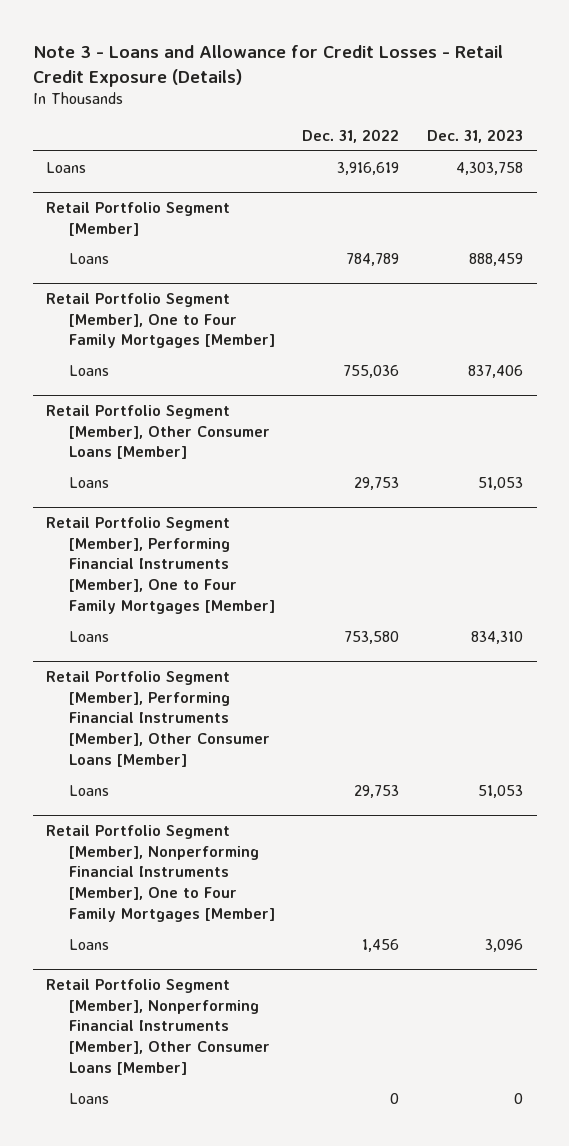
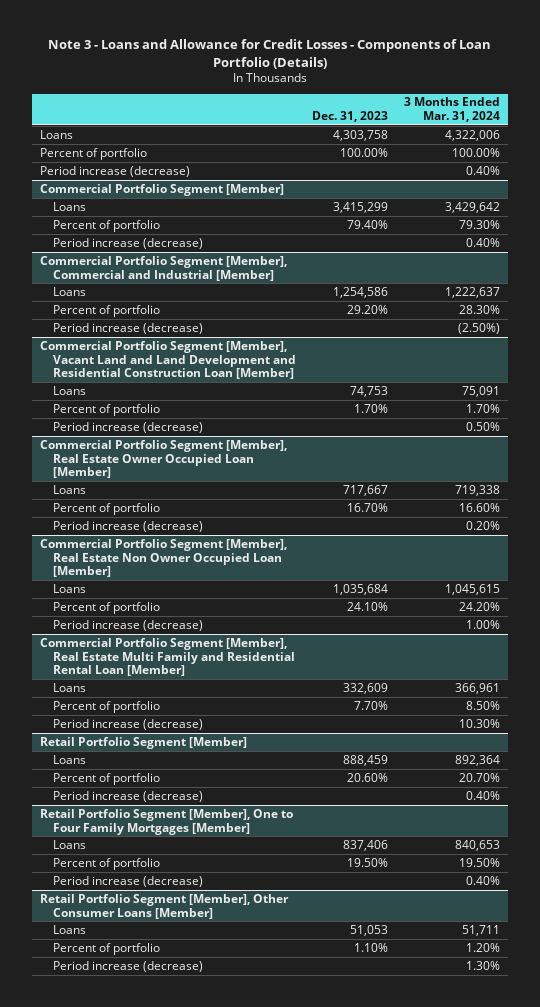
- Note 3 - Loans and Allowance for Credit Losses - Retail Credit Exposure (Details)
+ Note 3 - Loans and Allowance for Credit Losses - Components of Loan Portfolio (Details)
- | Dec. 31, 2022 | Dec. 31, 2023
+ | Dec. 31, 2023 | 3 Months Ended Mar. 31, 2024
+ Percent of portfolio | 100.00% | 100.00%
+ Period increase (decrease) | | 0.40%
+ Commercial Portfolio Segment [Member]
+ Loans | 3,415,299 | 3,429,642
+ Percent of portfolio | 79.40% | 79.30%
+ Period increase (decrease) | | 0.40%
+ Commercial Portfolio Segment [Member], Commercial and Industrial [Member]
+ Loans | 1,254,586 | 1,222,637
+ Percent of portfolio | 29.20% | 28.30%
+ Period increase (decrease) | | (2.50%)
+ Commercial Portfolio Segment [Member], Vacant Land and Land Development and Residential Construction Loan [Member]
+ Loans | 74,753 | 75,091
+ Percent of portfolio | 1.70% | 1.70%
+ Period increase (decrease) | | 0.50%
+ Commercial Portfolio Segment [Member], Real Estate Owner Occupied Loan [Member]
+ Loans | 717,667 | 719,338
+ Percent of portfolio | 16.70% | 16.60%
+ Period increase (decrease) | | 0.20%
+ Commercial Portfolio Segment [Member], Real Estate Non Owner Occupied Loan [Member]
+ Loans | 1,035,684 | 1,045,615
+ Percent of portfolio | 24.10% | 24.20%
+ Period increase (decrease) | | 1.00%
+ Commercial Portfolio Segment [Member], Real Estate Multi Family and Residential Rental Loan [Member]
+ Loans | 332,609 | 366,961
+ Percent of portfolio | 7.70% | 8.50%
+ Period increase (decrease) | | 10.30%
@ Retail Portfolio Segment [Member]
+ Percent of portfolio | 20.60% | 20.70%
+ Period increase (decrease) | | 0.40%
@ Retail Portfolio Segment [Member], One to Four Family Mortgages [Member]
+ Percent of portfolio | 19.50% | 19.50%
+ Period increase (decrease) | | 0.40%
- Retail Portfolio Segment [Member], Performing Financial Instruments [Member], One to Four Family Mortgages [Member]
- Loans | 753,580 | 834,310
- Retail Portfolio Segment [Member], Performing Financial Instruments [Member], Other Consumer Loans [Member]
- Loans | 29,753 | 51,053
- Retail Portfolio Segment [Member], Nonperforming Financial Instruments [Member], One to Four Family Mortgages [Member]
- Loans | 1,456 | 3,096
- Retail Portfolio Segment [Member], Nonperforming Financial Instruments [Member], Other Consumer Loans [Member]
- Loans | 0 | 0
@ Retail Portfolio Segment [Member], Other Consumer Loans [Member]
+ Percent of portfolio | 1.10% | 1.20%
+ Period increase (decrease) | | 1.30%

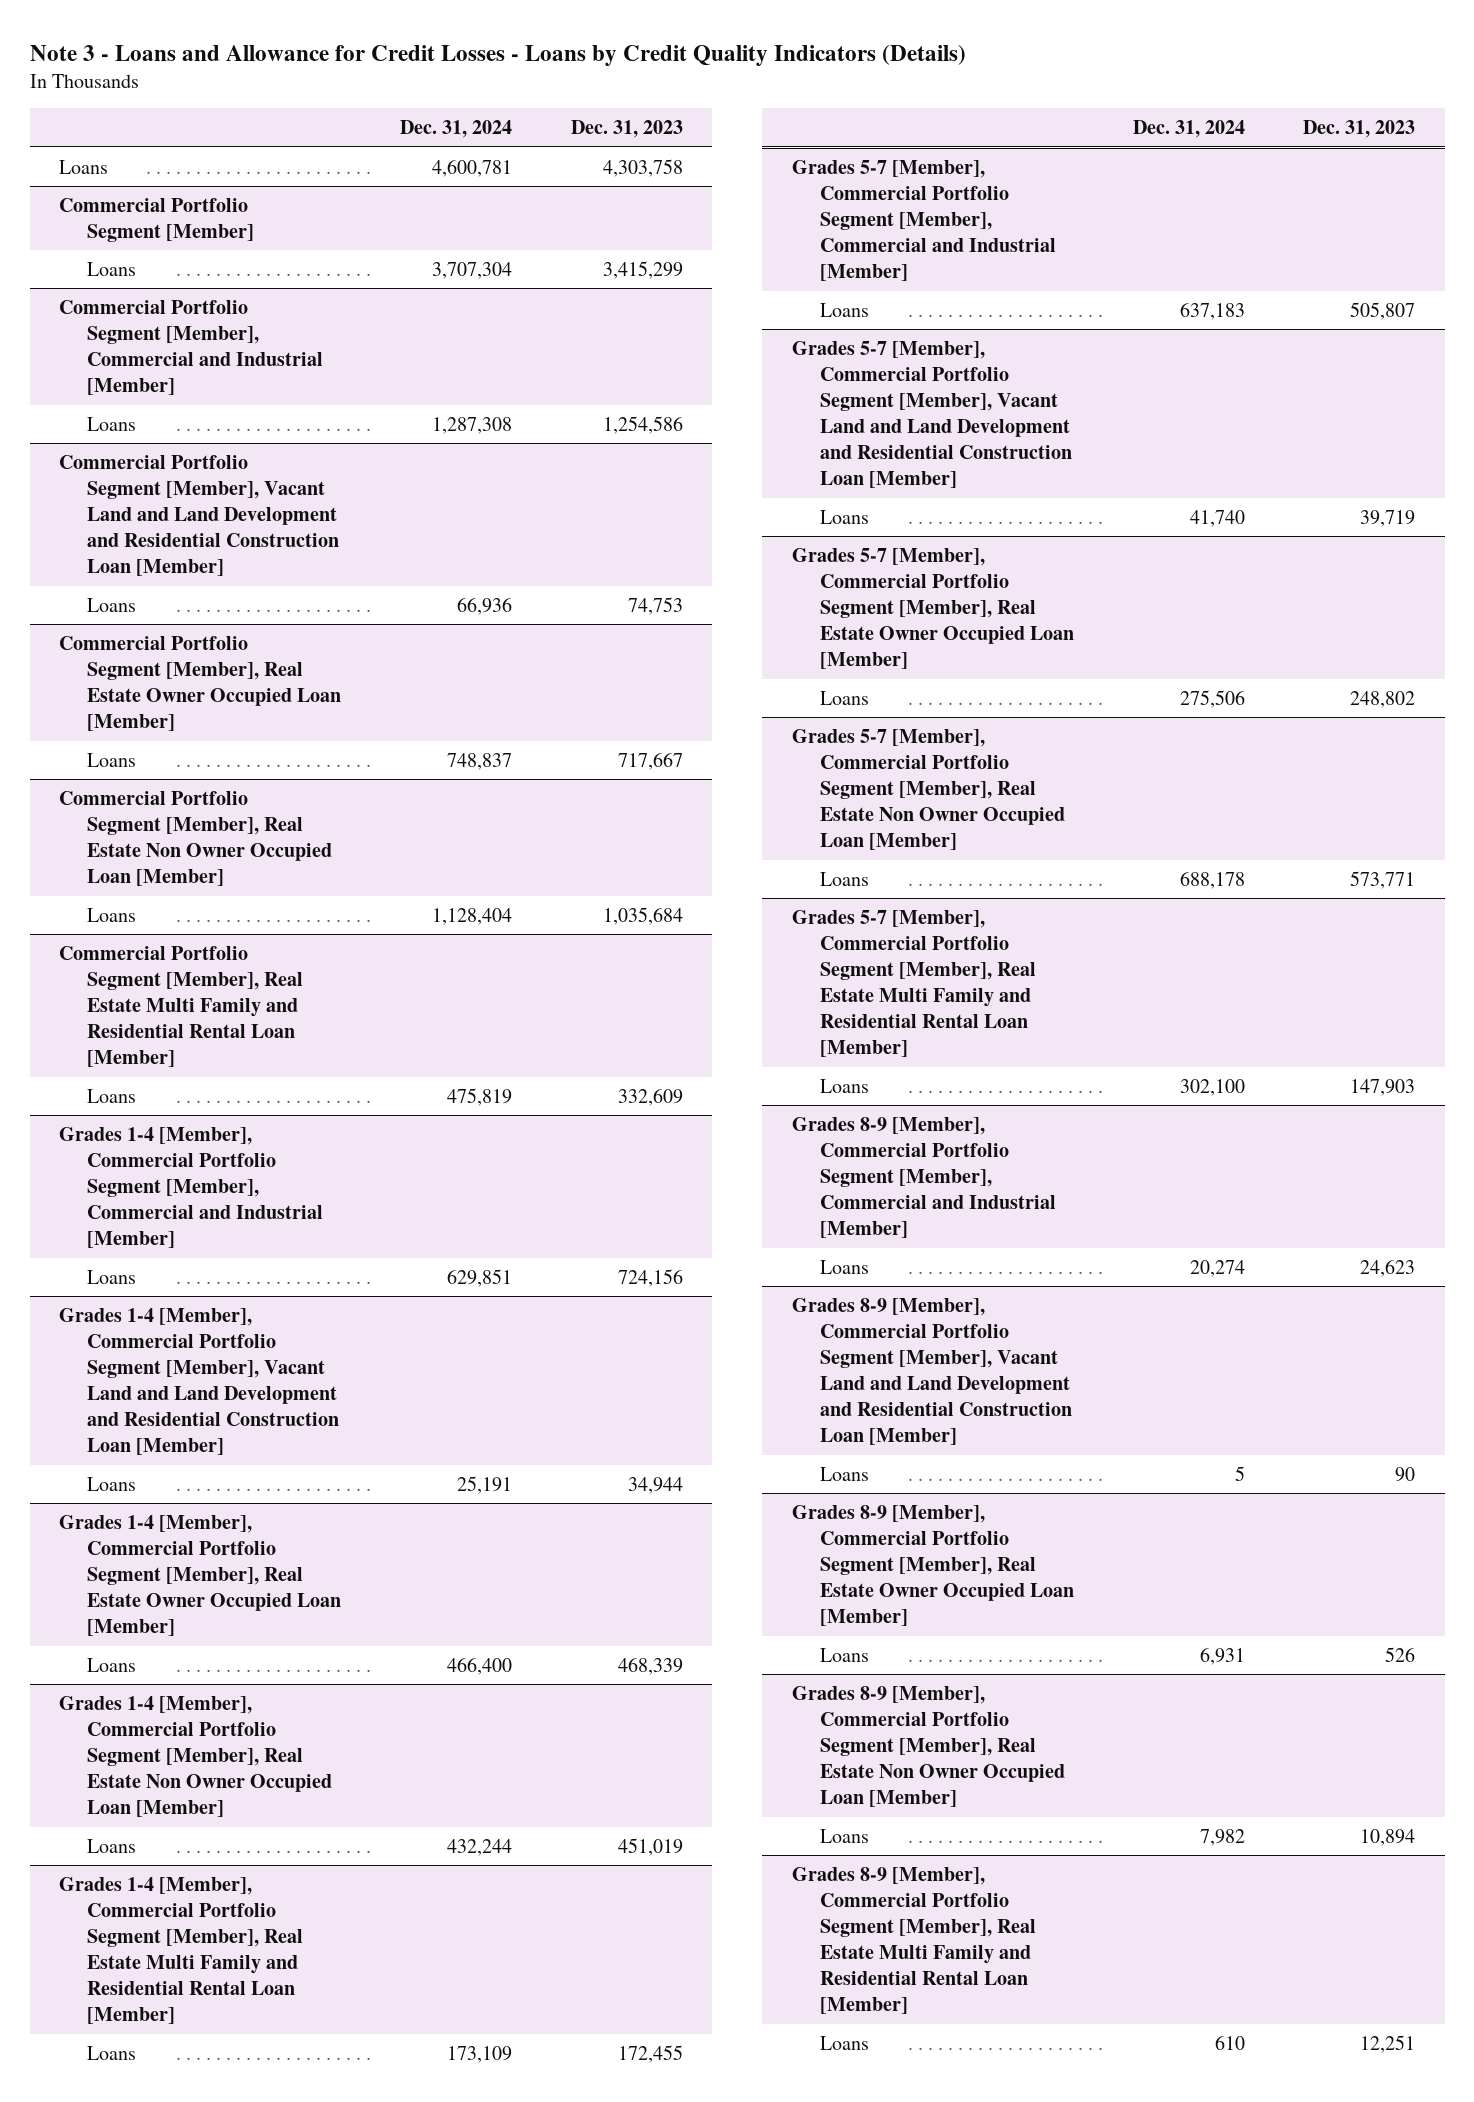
- Note 3 - Loans and Allowance for Credit Losses - Components of Loan Portfolio (Details)
+ Note 3 - Loans and Allowance for Credit Losses - Loans by Credit Quality Indicators (Details)
- | Dec. 31, 2023 | 3 Months Ended Mar. 31, 2024
+ | Dec. 31, 2024 | Dec. 31, 2023
- Percent of portfolio | 100.00% | 100.00%
- Period increase (decrease) | | 0.40%
@ Commercial Portfolio Segment [Member]
- Percent of portfolio | 79.40% | 79.30%
- Period increase (decrease) | | 0.40%
@ Commercial Portfolio Segment [Member], Commercial and Industrial [Member]
- Percent of portfolio | 29.20% | 28.30%
- Period increase (decrease) | | (2.50%)
@ Commercial Portfolio Segment [Member], Vacant Land and Land Development and Residential Construction Loan [Member]
- Percent of portfolio | 1.70% | 1.70%
- Period increase (decrease) | | 0.50%
@ Commercial Portfolio Segment [Member], Real Estate Owner Occupied Loan [Member]
- Percent of portfolio | 16.70% | 16.60%
- Period increase (decrease) | | 0.20%
@ Commercial Portfolio Segment [Member], Real Estate Non Owner Occupied Loan [Member]
- Percent of portfolio | 24.10% | 24.20%
- Period increase (decrease) | | 1.00%
@ Commercial Portfolio Segment [Member], Real Estate Multi Family and Residential Rental Loan [Member]
- Percent of portfolio | 7.70% | 8.50%
- Period increase (decrease) | | 10.30%
- Retail Portfolio Segment [Member]
- Loans | 888,459 | 892,364
- Percent of portfolio | 20.60% | 20.70%
- Period increase (decrease) | | 0.40%
- Retail Portfolio Segment [Member], One to Four Family Mortgages [Member]
- Loans | 837,406 | 840,653
- Percent of portfolio | 19.50% | 19.50%
- Period increase (decrease) | | 0.40%
- Retail Portfolio Segment [Member], Other Consumer Loans [Member]
- Loans | 51,053 | 51,711
- Percent of portfolio | 1.10% | 1.20%
- Period increase (decrease) | | 1.30%
+ Grades 1-4 [Member], Commercial Portfolio Segment [Member], Commercial and Industrial [Member]
+ Loans | 629,851 | 724,156
+ Grades 1-4 [Member], Commercial Portfolio Segment [Member], Vacant Land and Land Development and Residential Construction Loan [Member]
+ Loans | 25,191 | 34,944
+ Grades 1-4 [Member], Commercial Portfolio Segment [Member], Real Estate Owner Occupied Loan [Member]
+ Loans | 466,400 | 468,339
+ Grades 1-4 [Member], Commercial Portfolio Segment [Member], Real Estate Non Owner Occupied Loan [Member]
+ Loans | 432,244 | 451,019
+ Grades 1-4 [Member], Commercial Portfolio Segment [Member], Real Estate Multi Family and Residential Rental Loan [Member]
+ Loans | 173,109 | 172,455
+ Grades 5-7 [Member], Commercial Portfolio Segment [Member], Commercial and Industrial [Member]
+ Loans | 637,183 | 505,807
+ Grades 5-7 [Member], Commercial Portfolio Segment [Member], Vacant Land and Land Development and Residential Construction Loan [Member]
+ Loans | 41,740 | 39,719
+ Grades 5-7 [Member], Commercial Portfolio Segment [Member], Real Estate Owner Occupied Loan [Member]
+ Loans | 275,506 | 248,802
+ Grades 5-7 [Member], Commercial Portfolio Segment [Member], Real Estate Non Owner Occupied Loan [Member]
+ Loans | 688,178 | 573,771
+ Grades 5-7 [Member], Commercial Portfolio Segment [Member], Real Estate Multi Family and Residential Rental Loan [Member]
+ Loans | 302,100 | 147,903
+ Grades 8-9 [Member], Commercial Portfolio Segment [Member], Commercial and Industrial [Member]
+ Loans | 20,274 | 24,623
+ Grades 8-9 [Member], Commercial Portfolio Segment [Member], Vacant Land and Land Development and Residential Construction Loan [Member]
+ Loans | 5 | 90
+ Grades 8-9 [Member], Commercial Portfolio Segment [Member], Real Estate Owner Occupied Loan [Member]
+ Loans | 6,931 | 526
+ Grades 8-9 [Member], Commercial Portfolio Segment [Member], Real Estate Non Owner Occupied Loan [Member]
+ Loans | 7,982 | 10,894
+ Grades 8-9 [Member], Commercial Portfolio Segment [Member], Real Estate Multi Family and Residential Rental Loan [Member]
+ Loans | 610 | 12,251

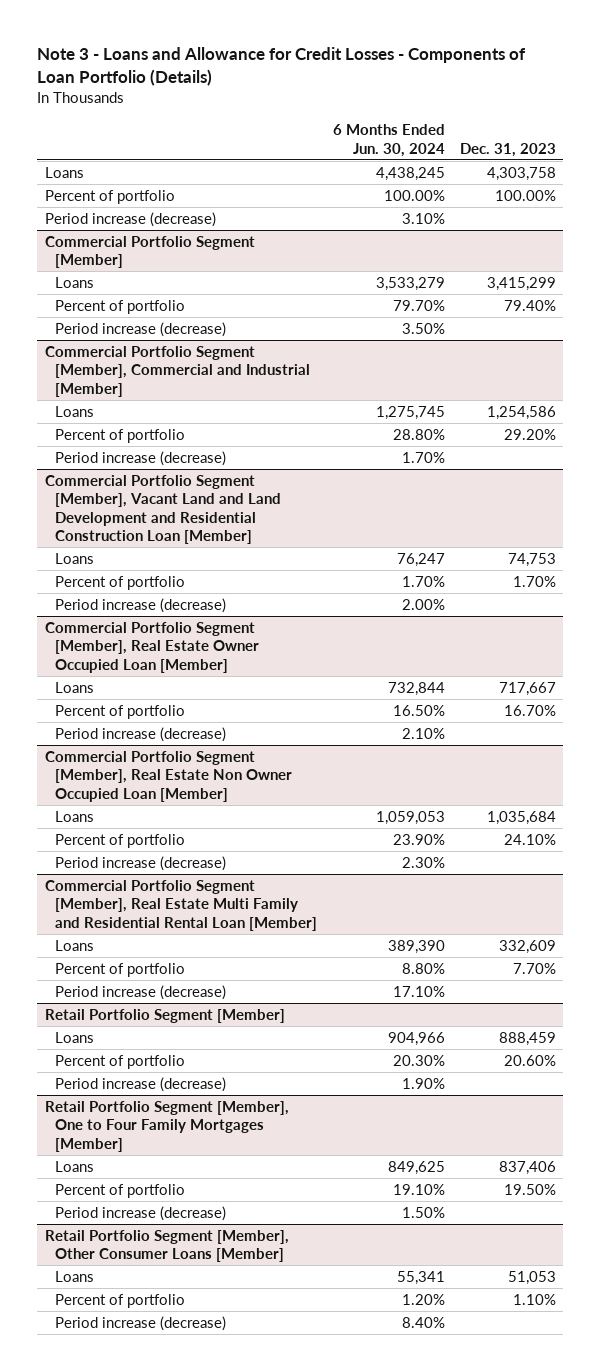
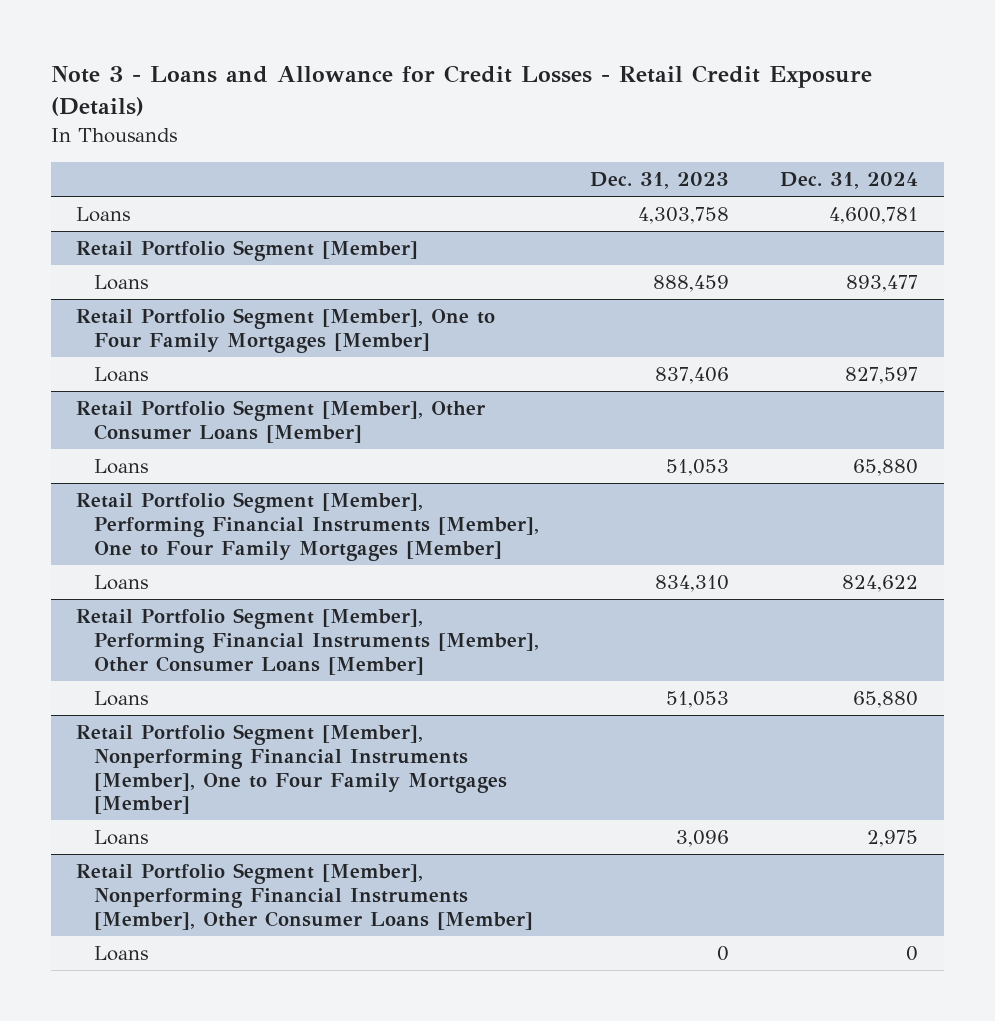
- Note 3 - Loans and Allowance for Credit Losses - Components of Loan Portfolio (Details)
+ Note 3 - Loans and Allowance for Credit Losses - Retail Credit Exposure (Details)
- | 6 Months Ended Jun. 30, 2024 | Dec. 31, 2023
+ | Dec. 31, 2023 | Dec. 31, 2024
- Percent of portfolio | 100.00% | 100.00%
- Period increase (decrease) | 3.10% |
- Commercial Portfolio Segment [Member]
- Loans | 3,533,279 | 3,415,299
- Percent of portfolio | 79.70% | 79.40%
- Period increase (decrease) | 3.50% |
- Commercial Portfolio Segment [Member], Commercial and Industrial [Member]
- Loans | 1,275,745 | 1,254,586
- Percent of portfolio | 28.80% | 29.20%
- Period increase (decrease) | 1.70% |
- Commercial Portfolio Segment [Member], Vacant Land and Land Development and Residential Construction Loan [Member]
- Loans | 76,247 | 74,753
- Percent of portfolio | 1.70% | 1.70%
- Period increase (decrease) | 2.00% |
- Commercial Portfolio Segment [Member], Real Estate Owner Occupied Loan [Member]
- Loans | 732,844 | 717,667
- Percent of portfolio | 16.50% | 16.70%
- Period increase (decrease) | 2.10% |
- Commercial Portfolio Segment [Member], Real Estate Non Owner Occupied Loan [Member]
- Loans | 1,059,053 | 1,035,684
- Percent of portfolio | 23.90% | 24.10%
- Period increase (decrease) | 2.30% |
- Commercial Portfolio Segment [Member], Real Estate Multi Family and Residential Rental Loan [Member]
- Loans | 389,390 | 332,609
- Percent of portfolio | 8.80% | 7.70%
- Period increase (decrease) | 17.10% |
@ Retail Portfolio Segment [Member]
- Percent of portfolio | 20.30% | 20.60%
- Period increase (decrease) | 1.90% |
@ Retail Portfolio Segment [Member], One to Four Family Mortgages [Member]
- Percent of portfolio | 19.10% | 19.50%
- Period increase (decrease) | 1.50% |
@ Retail Portfolio Segment [Member], Other Consumer Loans [Member]
- Percent of portfolio | 1.20% | 1.10%
- Period increase (decrease) | 8.40% |
+ Retail Portfolio Segment [Member], Performing Financial Instruments [Member], One to Four Family Mortgages [Member]
+ Loans | 834,310 | 824,622
+ Retail Portfolio Segment [Member], Performing Financial Instruments [Member], Other Consumer Loans [Member]
+ Loans | 51,053 | 65,880
+ Retail Portfolio Segment [Member], Nonperforming Financial Instruments [Member], One to Four Family Mortgages [Member]
+ Loans | 3,096 | 2,975
+ Retail Portfolio Segment [Member], Nonperforming Financial Instruments [Member], Other Consumer Loans [Member]
+ Loans | 0 | 0

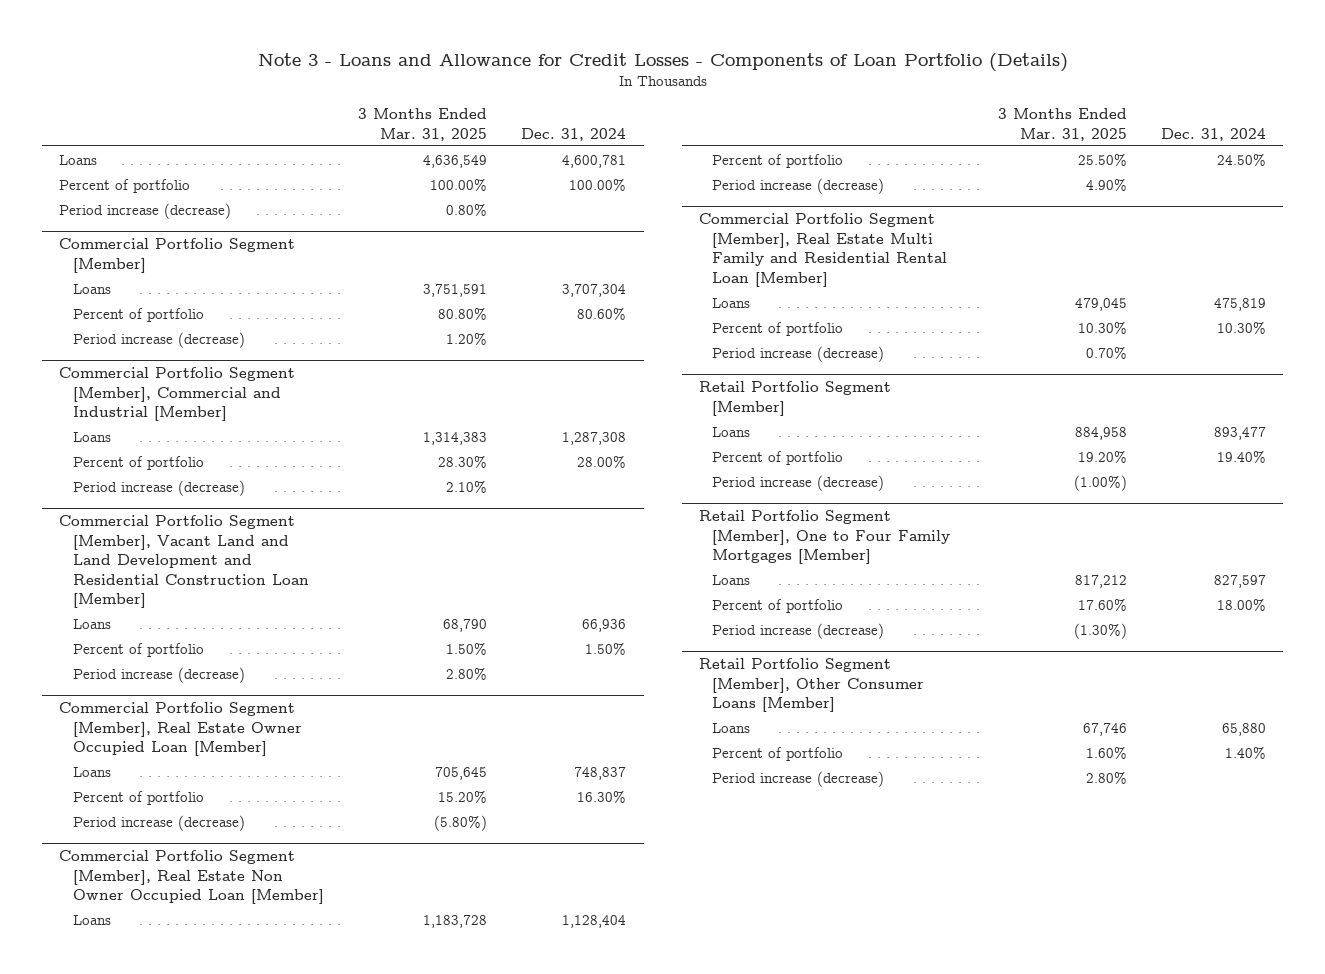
- Note 3 - Loans and Allowance for Credit Losses - Retail Credit Exposure (Details)
+ Note 3 - Loans and Allowance for Credit Losses - Components of Loan Portfolio (Details)
- | Dec. 31, 2023 | Dec. 31, 2024
+ | 3 Months Ended Mar. 31, 2025 | Dec. 31, 2024
+ Percent of portfolio | 100.00% | 100.00%
+ Period increase (decrease) | 0.80% |
+ Commercial Portfolio Segment [Member]
+ Loans | 3,751,591 | 3,707,304
+ Percent of portfolio | 80.80% | 80.60%
+ Period increase (decrease) | 1.20% |
+ Commercial Portfolio Segment [Member], Commercial and Industrial [Member]
+ Loans | 1,314,383 | 1,287,308
+ Percent of portfolio | 28.30% | 28.00%
+ Period increase (decrease) | 2.10% |
+ Commercial Portfolio Segment [Member], Vacant Land and Land Development and Residential Construction Loan [Member]
+ Loans | 68,790 | 66,936
+ Percent of portfolio | 1.50% | 1.50%
+ Period increase (decrease) | 2.80% |
+ Commercial Portfolio Segment [Member], Real Estate Owner Occupied Loan [Member]
+ Loans | 705,645 | 748,837
+ Percent of portfolio | 15.20% | 16.30%
+ Period increase (decrease) | (5.80%) |
+ Commercial Portfolio Segment [Member], Real Estate Non Owner Occupied Loan [Member]
+ Loans | 1,183,728 | 1,128,404
+ Percent of portfolio | 25.50% | 24.50%
+ Period increase (decrease) | 4.90% |
+ Commercial Portfolio Segment [Member], Real Estate Multi Family and Residential Rental Loan [Member]
+ Loans | 479,045 | 475,819
+ Percent of portfolio | 10.30% | 10.30%
+ Period increase (decrease) | 0.70% |
@ Retail Portfolio Segment [Member]
+ Percent of portfolio | 19.20% | 19.40%
+ Period increase (decrease) | (1.00%) |
@ Retail Portfolio Segment [Member], One to Four Family Mortgages [Member]
+ Percent of portfolio | 17.60% | 18.00%
+ Period increase (decrease) | (1.30%) |
- Retail Portfolio Segment [Member], Performing Financial Instruments [Member], One to Four Family Mortgages [Member]
- Loans | 834,310 | 824,622
- Retail Portfolio Segment [Member], Performing Financial Instruments [Member], Other Consumer Loans [Member]
- Loans | 51,053 | 65,880
- Retail Portfolio Segment [Member], Nonperforming Financial Instruments [Member], One to Four Family Mortgages [Member]
- Loans | 3,096 | 2,975
- Retail Portfolio Segment [Member], Nonperforming Financial Instruments [Member], Other Consumer Loans [Member]
- Loans | 0 | 0
@ Retail Portfolio Segment [Member], Other Consumer Loans [Member]
+ Percent of portfolio | 1.60% | 1.40%
+ Period increase (decrease) | 2.80% |

